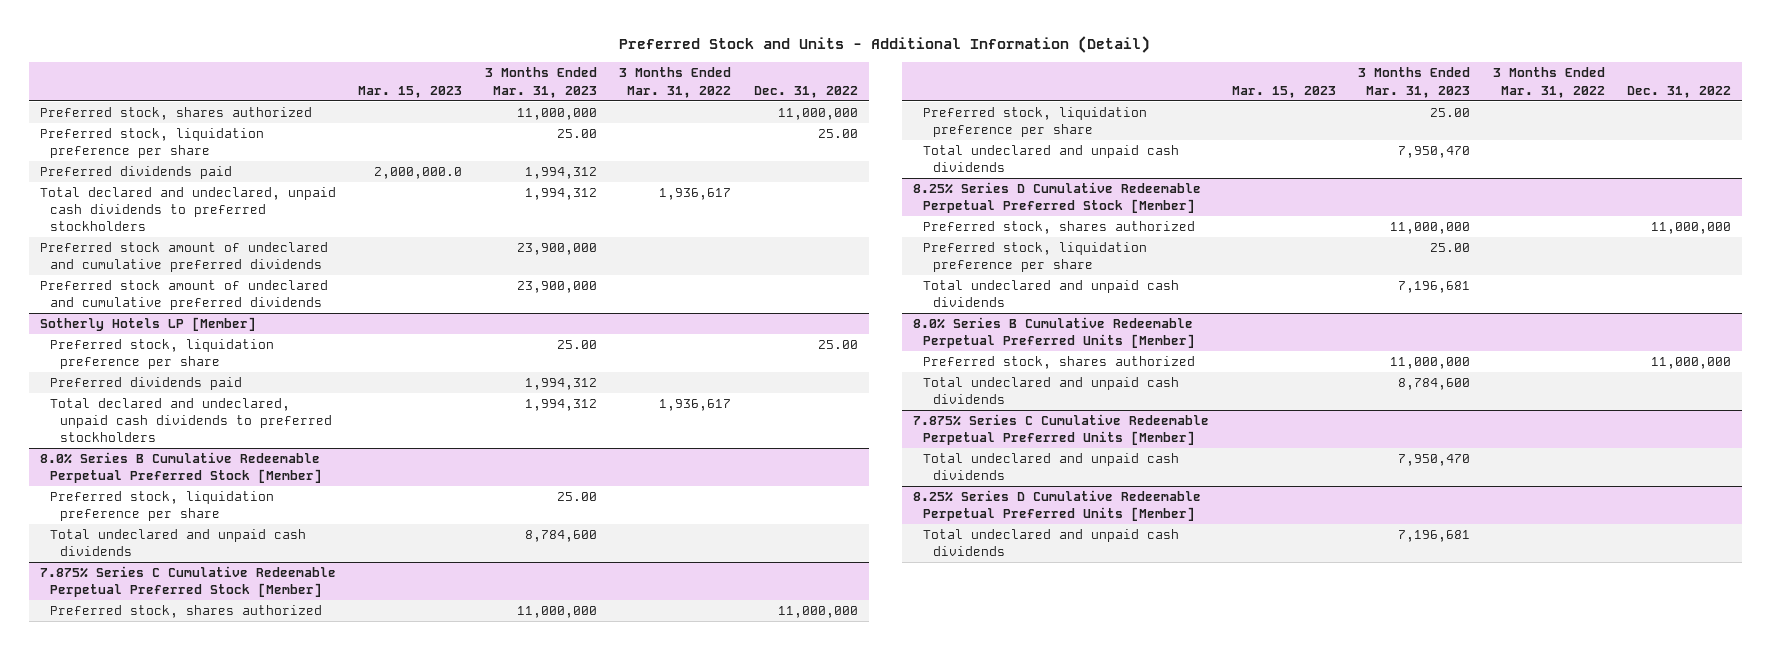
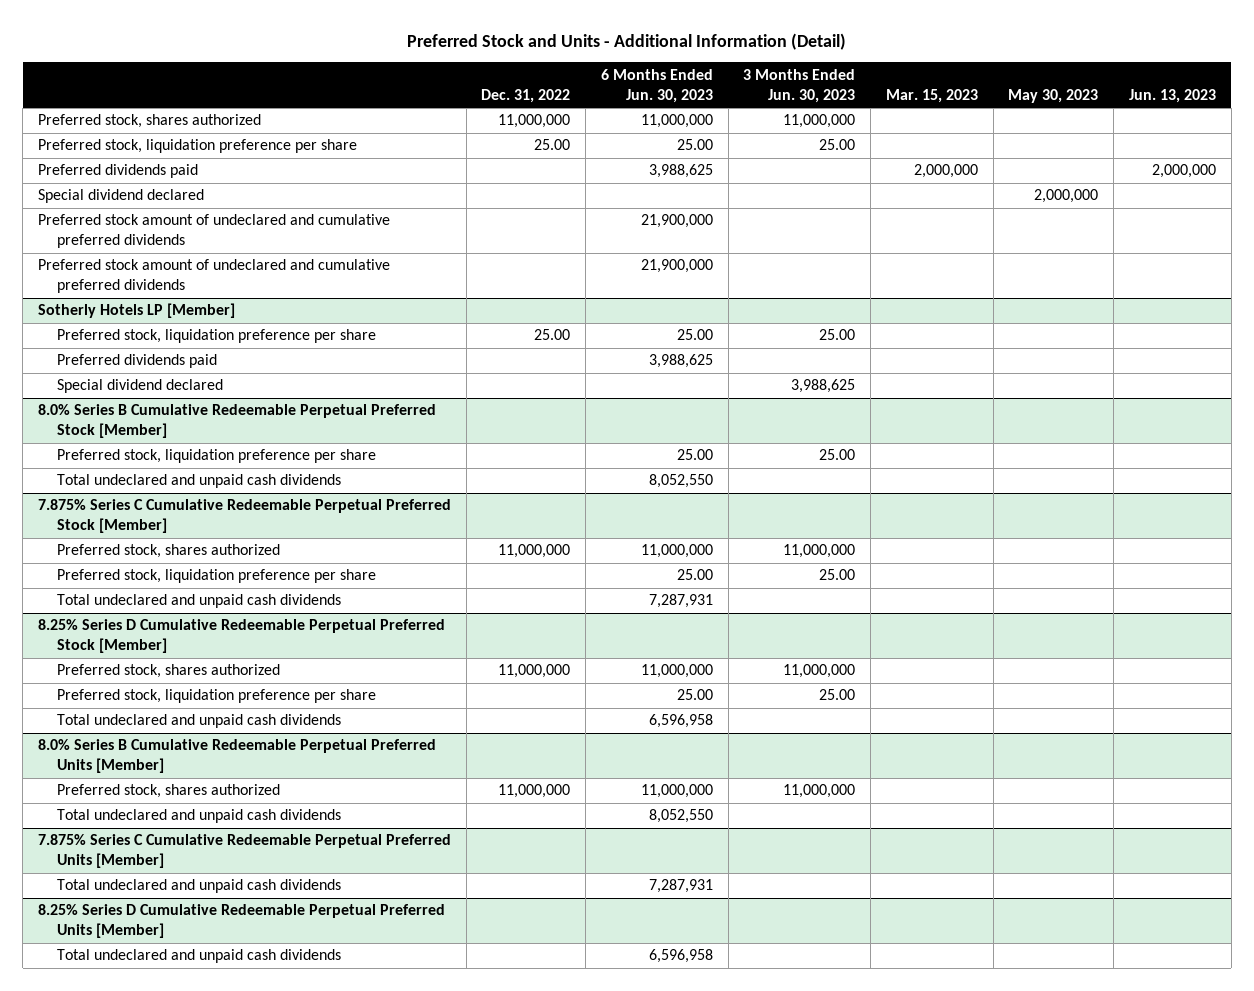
- | Mar. 15, 2023 | 3 Months Ended Mar. 31, 2023 | 3 Months Ended Mar. 31, 2022 | Dec. 31, 2022
+ | Dec. 31, 2022 | 6 Months Ended Jun. 30, 2023 | 3 Months Ended Jun. 30, 2023 | Mar. 15, 2023 | May 30, 2023 | Jun. 13, 2023
- Preferred dividends paid | 2,000,000.0 | 1,994,312 | |
- Total declared and undeclared, unpaid cash dividends to preferred stockholders | | 1,994,312 | 1,936,617 |
+ Preferred dividends paid | | 3,988,625 | | 2,000,000 | | 2,000,000
+ Special dividend declared | | | | | 2,000,000 |
@ Sotherly Hotels LP [Member]
- Total declared and undeclared, unpaid cash dividends to preferred stockholders | | 1,994,312 | 1,936,617 |
+ Special dividend declared | | | 3,988,625 | | |

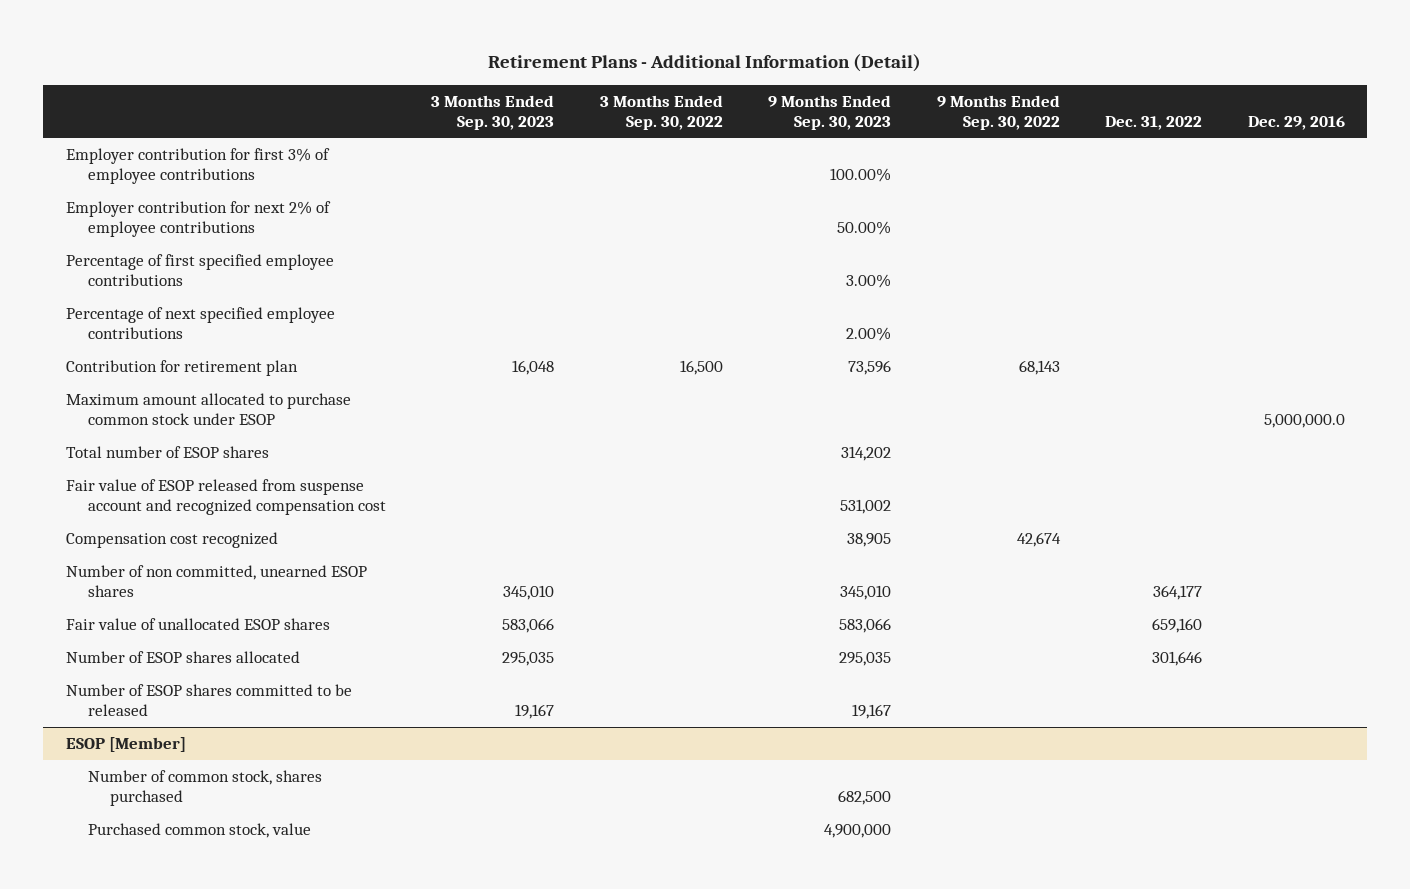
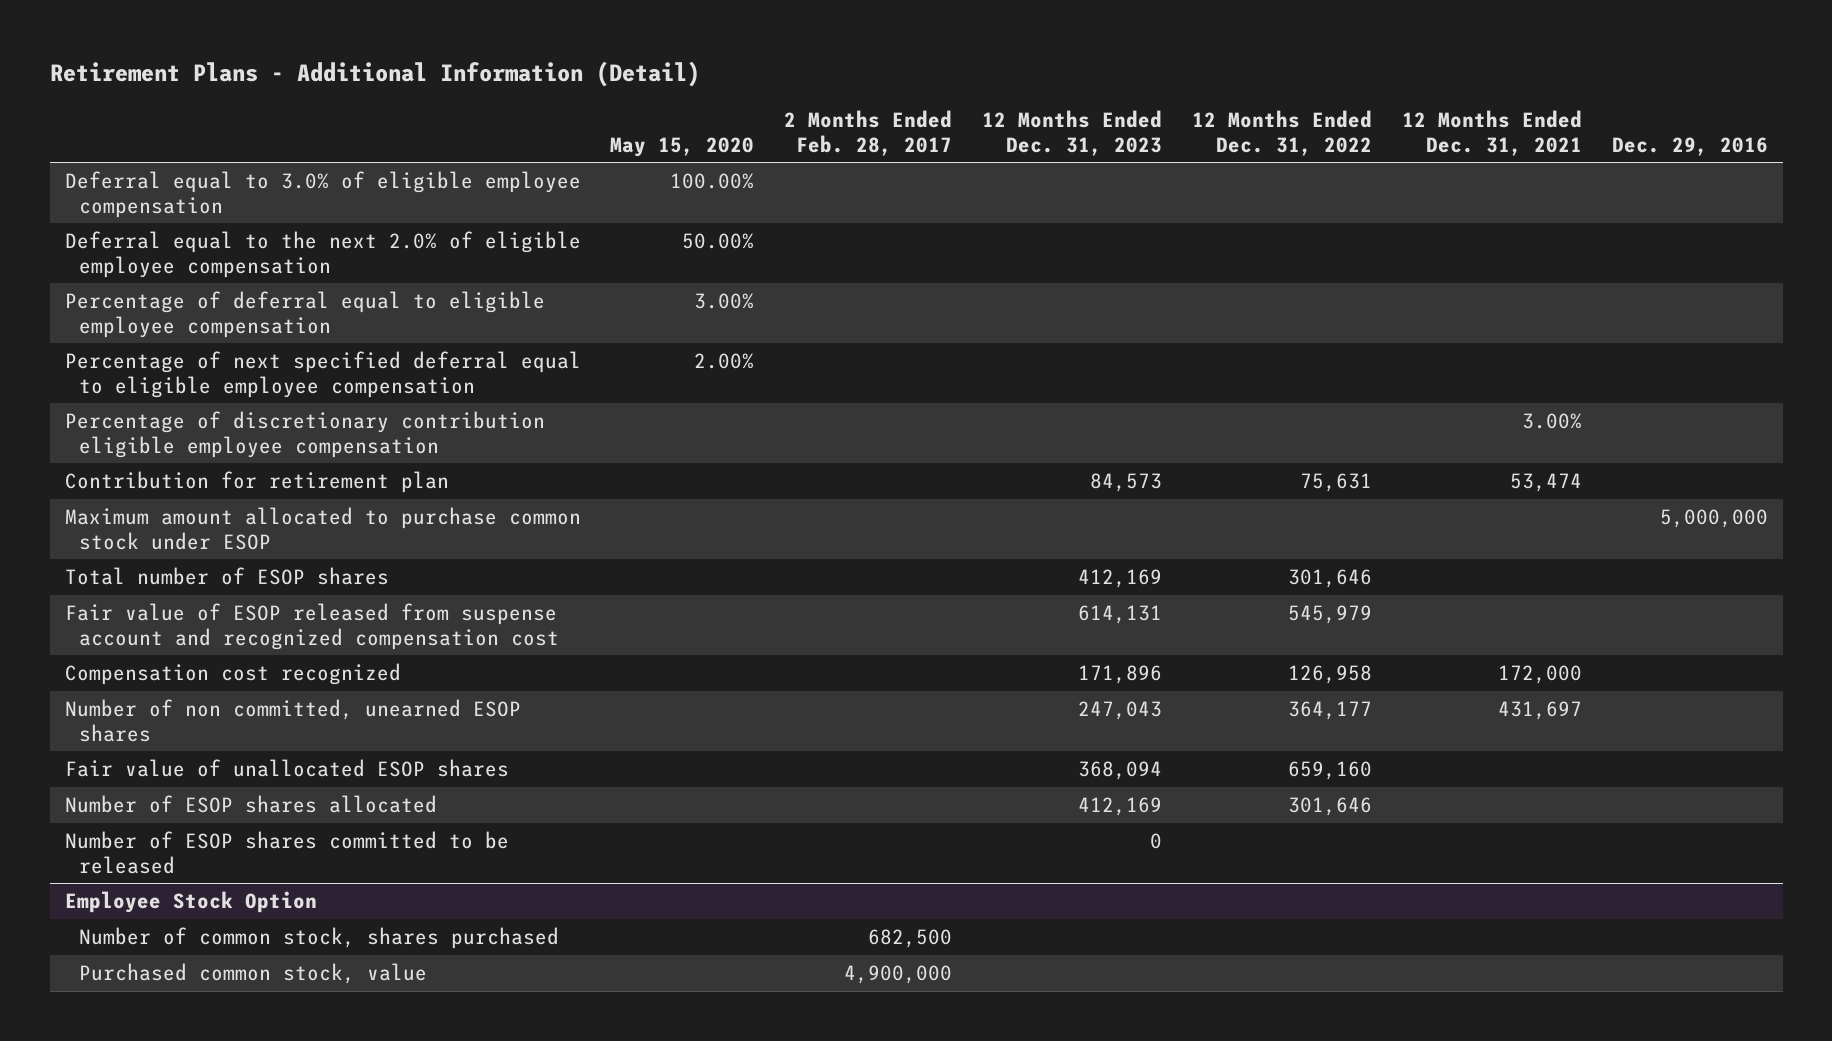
- | 3 Months Ended Sep. 30, 2023 | 3 Months Ended Sep. 30, 2022 | 9 Months Ended Sep. 30, 2023 | 9 Months Ended Sep. 30, 2022 | Dec. 31, 2022 | Dec. 29, 2016
+ | May 15, 2020 | 2 Months Ended Feb. 28, 2017 | 12 Months Ended Dec. 31, 2023 | 12 Months Ended Dec. 31, 2022 | 12 Months Ended Dec. 31, 2021 | Dec. 29, 2016
- Employer contribution for first 3% of employee contributions | | | 100.00% | | |
- Employer contribution for next 2% of employee contributions | | | 50.00% | | |
- Percentage of first specified employee contributions | | | 3.00% | | |
- Percentage of next specified employee contributions | | | 2.00% | | |
+ Deferral equal to 3.0% of eligible employee compensation | 100.00% | | | | |
+ Deferral equal to the next 2.0% of eligible employee compensation | 50.00% | | | | |
+ Percentage of deferral equal to eligible employee compensation | 3.00% | | | | |
+ Percentage of next specified deferral equal to eligible employee compensation | 2.00% | | | | |
+ Percentage of discretionary contribution eligible employee compensation | | | | | 3.00% |
- Maximum amount allocated to purchase common stock under ESOP | | | | | | 5,000,000.0
+ Maximum amount allocated to purchase common stock under ESOP | | | | | | 5,000,000
- ESOP [Member]
+ Employee Stock Option

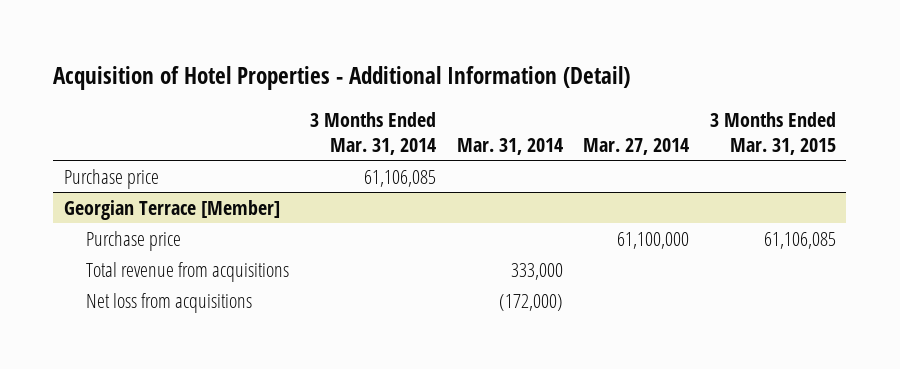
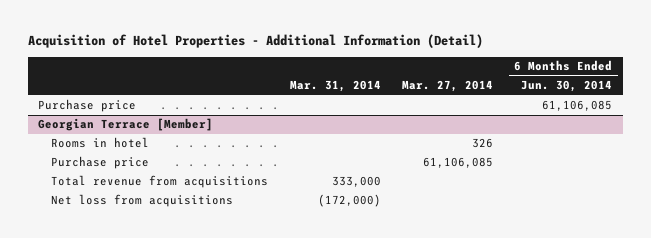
- | 3 Months Ended Mar. 31, 2014 | Mar. 31, 2014 | Mar. 27, 2014 | 3 Months Ended Mar. 31, 2015
+ | Mar. 31, 2014 | Mar. 27, 2014 | 6 Months Ended Jun. 30, 2014
@ Georgian Terrace [Member]
- Purchase price | | | 61,100,000 | 61,106,085
+ Rooms in hotel | | 326 |
+ Purchase price | | 61,106,085 |

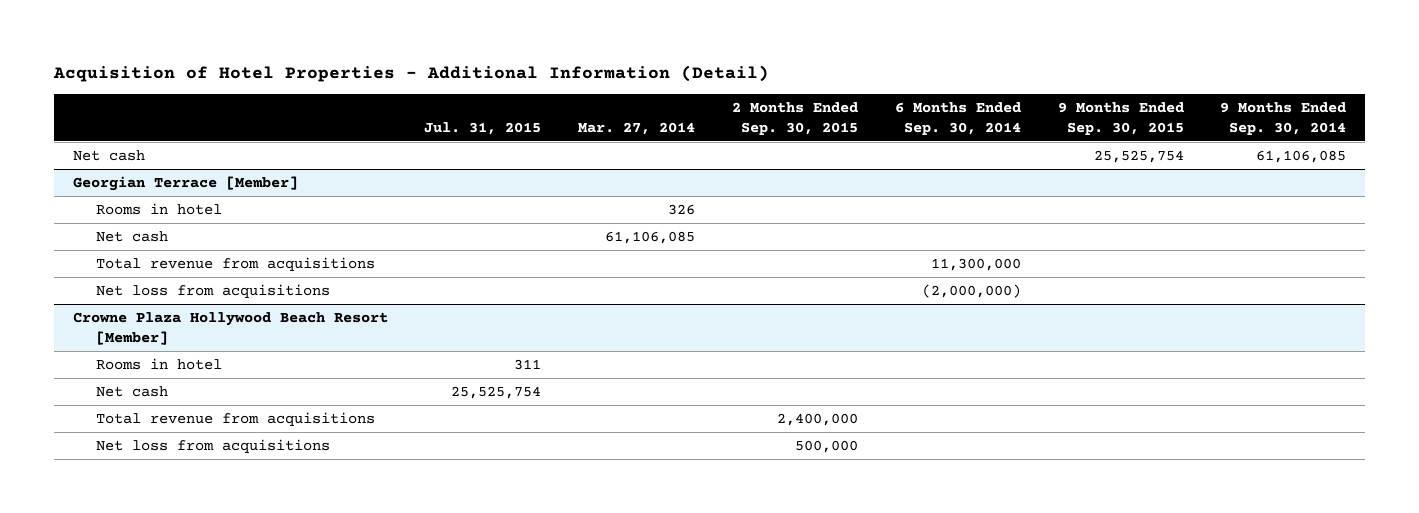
- | Mar. 31, 2014 | Mar. 27, 2014 | 6 Months Ended Jun. 30, 2014
+ | Jul. 31, 2015 | Mar. 27, 2014 | 2 Months Ended Sep. 30, 2015 | 6 Months Ended Sep. 30, 2014 | 9 Months Ended Sep. 30, 2015 | 9 Months Ended Sep. 30, 2014
- Purchase price | | | 61,106,085
+ Net cash | | | | | 25,525,754 | 61,106,085
@ Georgian Terrace [Member]
- Purchase price | | 61,106,085 |
+ Net cash | | 61,106,085 | | | |
+ Crowne Plaza Hollywood Beach Resort [Member]
+ Rooms in hotel | 311 | | | | |
+ Net cash | 25,525,754 | | | | |
+ Total revenue from acquisitions | | | 2,400,000 | | |
+ Net loss from acquisitions | | | 500,000 | | |

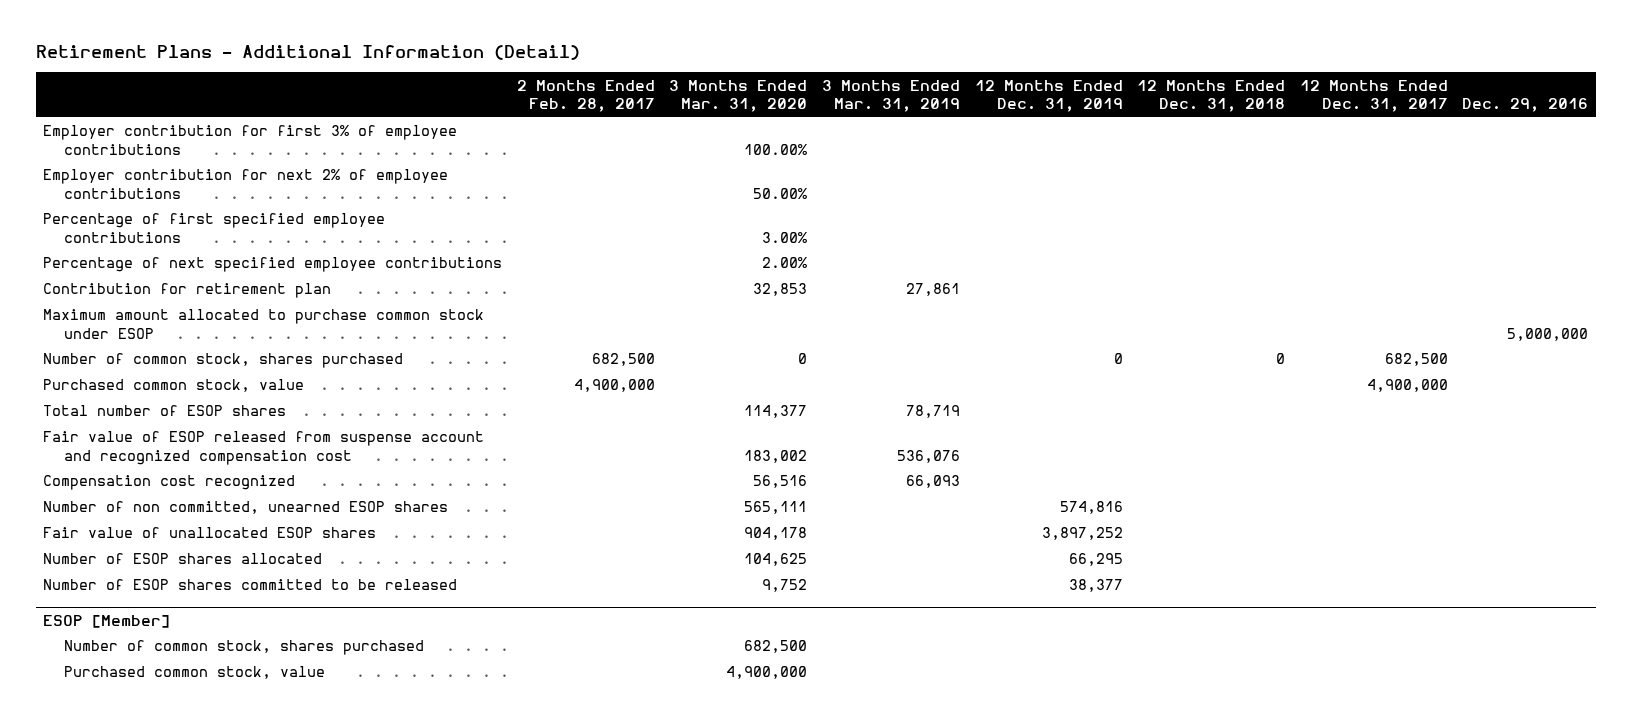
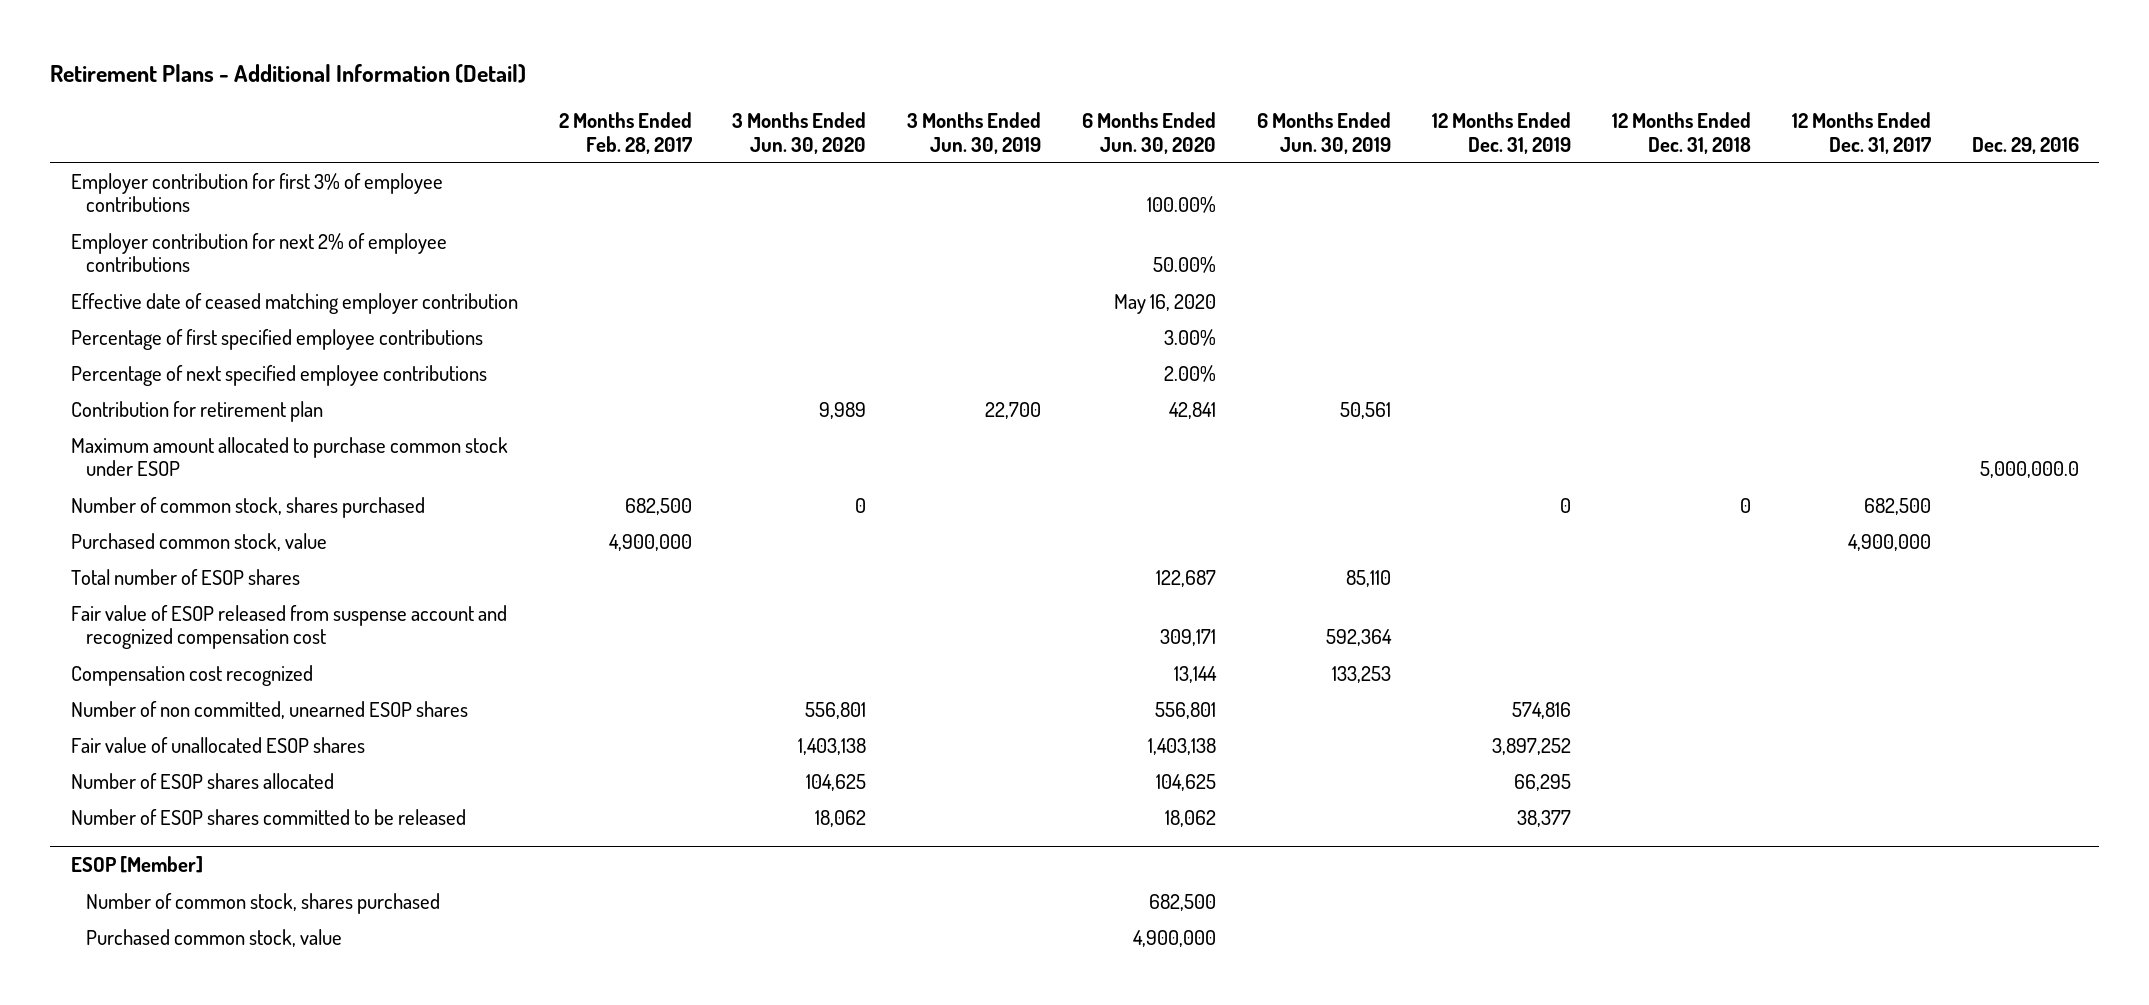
- | 2 Months Ended Feb. 28, 2017 | 3 Months Ended Mar. 31, 2020 | 3 Months Ended Mar. 31, 2019 | 12 Months Ended Dec. 31, 2019 | 12 Months Ended Dec. 31, 2018 | 12 Months Ended Dec. 31, 2017 | Dec. 29, 2016
+ | 2 Months Ended Feb. 28, 2017 | 3 Months Ended Jun. 30, 2020 | 3 Months Ended Jun. 30, 2019 | 6 Months Ended Jun. 30, 2020 | 6 Months Ended Jun. 30, 2019 | 12 Months Ended Dec. 31, 2019 | 12 Months Ended Dec. 31, 2018 | 12 Months Ended Dec. 31, 2017 | Dec. 29, 2016
+ Effective date of ceased matching employer contribution | | | | May 16, 2020 | | | | |
- Maximum amount allocated to purchase common stock under ESOP | | | | | | | 5,000,000
+ Maximum amount allocated to purchase common stock under ESOP | | | | | | | | | 5,000,000.0

